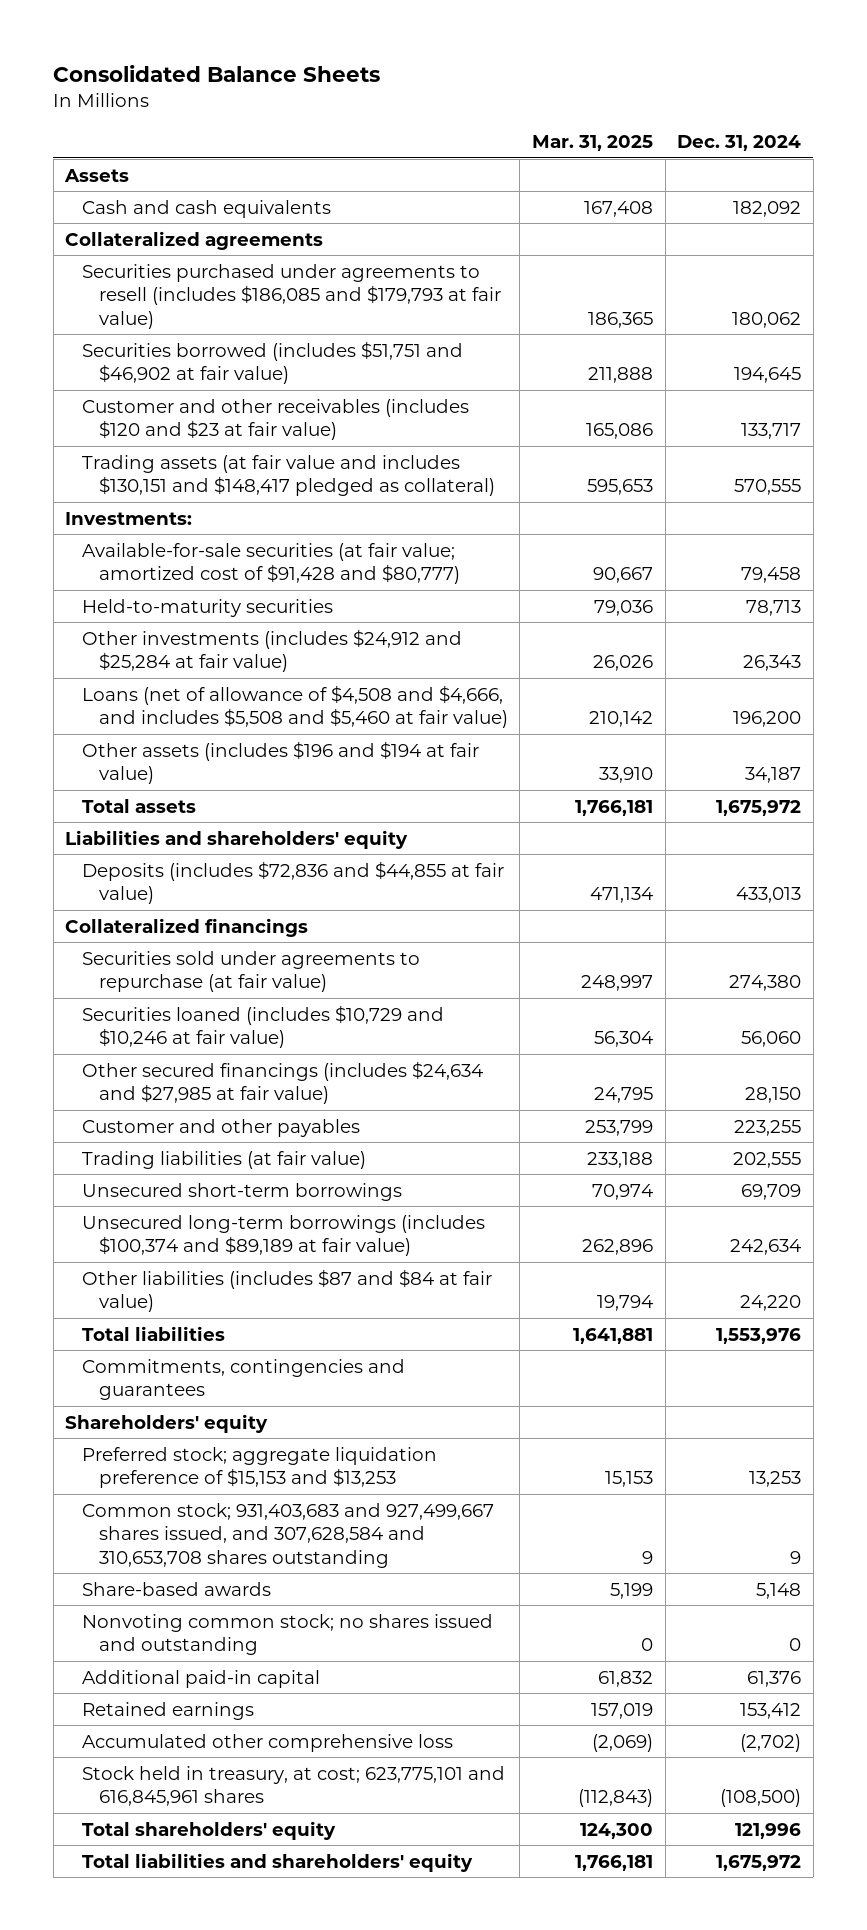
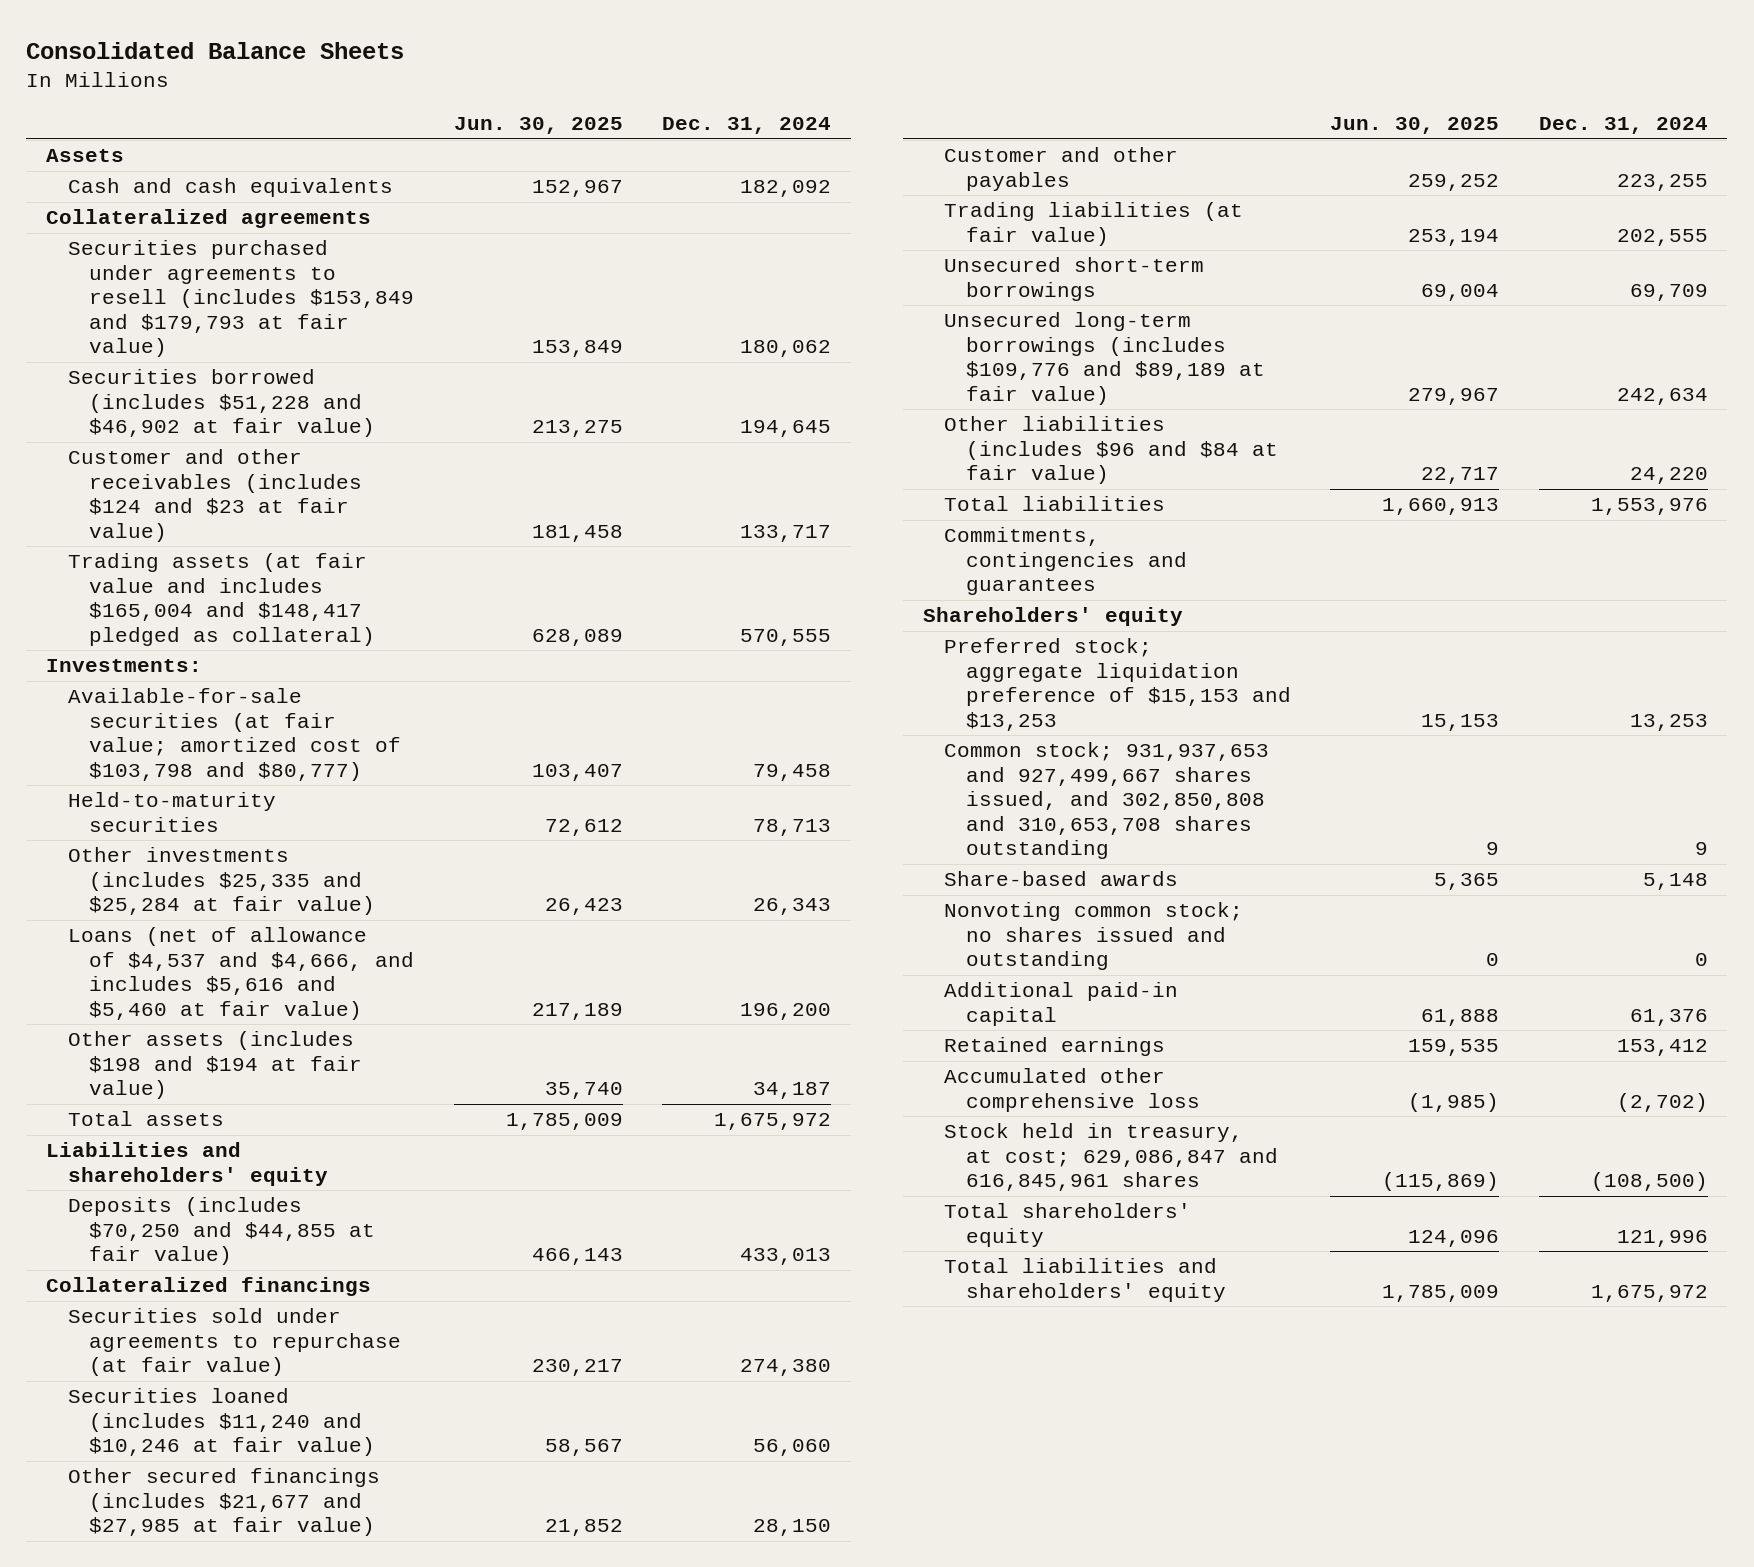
- | Mar. 31, 2025 | Dec. 31, 2024
+ | Jun. 30, 2025 | Dec. 31, 2024
- Securities purchased under agreements to resell (includes $186,085 and $179,793 at fair value) | 186,365 | 180,062
- Securities borrowed (includes $51,751 and $46,902 at fair value) | 211,888 | 194,645
- Customer and other receivables (includes $120 and $23 at fair value) | 165,086 | 133,717
- Trading assets (at fair value and includes $130,151 and $148,417 pledged as collateral) | 595,653 | 570,555
+ Securities purchased under agreements to resell (includes $153,849 and $179,793 at fair value) | 153,849 | 180,062
+ Securities borrowed (includes $51,228 and $46,902 at fair value) | 213,275 | 194,645
+ Customer and other receivables (includes $124 and $23 at fair value) | 181,458 | 133,717
+ Trading assets (at fair value and includes $165,004 and $148,417 pledged as collateral) | 628,089 | 570,555
- Available-for-sale securities (at fair value; amortized cost of $91,428 and $80,777) | 90,667 | 79,458
+ Available-for-sale securities (at fair value; amortized cost of $103,798 and $80,777) | 103,407 | 79,458
- Other investments (includes $24,912 and $25,284 at fair value) | 26,026 | 26,343
- Loans (net of allowance of $4,508 and $4,666, and includes $5,508 and $5,460 at fair value) | 210,142 | 196,200
- Other assets (includes $196 and $194 at fair value) | 33,910 | 34,187
+ Other investments (includes $25,335 and $25,284 at fair value) | 26,423 | 26,343
+ Loans (net of allowance of $4,537 and $4,666, and includes $5,616 and $5,460 at fair value) | 217,189 | 196,200
+ Other assets (includes $198 and $194 at fair value) | 35,740 | 34,187
- Deposits (includes $72,836 and $44,855 at fair value) | 471,134 | 433,013
+ Deposits (includes $70,250 and $44,855 at fair value) | 466,143 | 433,013
- Securities loaned (includes $10,729 and $10,246 at fair value) | 56,304 | 56,060
- Other secured financings (includes $24,634 and $27,985 at fair value) | 24,795 | 28,150
+ Securities loaned (includes $11,240 and $10,246 at fair value) | 58,567 | 56,060
+ Other secured financings (includes $21,677 and $27,985 at fair value) | 21,852 | 28,150
- Unsecured long-term borrowings (includes $100,374 and $89,189 at fair value) | 262,896 | 242,634
- Other liabilities (includes $87 and $84 at fair value) | 19,794 | 24,220
+ Unsecured long-term borrowings (includes $109,776 and $89,189 at fair value) | 279,967 | 242,634
+ Other liabilities (includes $96 and $84 at fair value) | 22,717 | 24,220
- Common stock; 931,403,683 and 927,499,667 shares issued, and 307,628,584 and 310,653,708 shares outstanding | 9 | 9
+ Common stock; 931,937,653 and 927,499,667 shares issued, and 302,850,808 and 310,653,708 shares outstanding | 9 | 9
- Stock held in treasury, at cost; 623,775,101 and 616,845,961 shares | (112,843) | (108,500)
+ Stock held in treasury, at cost; 629,086,847 and 616,845,961 shares | (115,869) | (108,500)

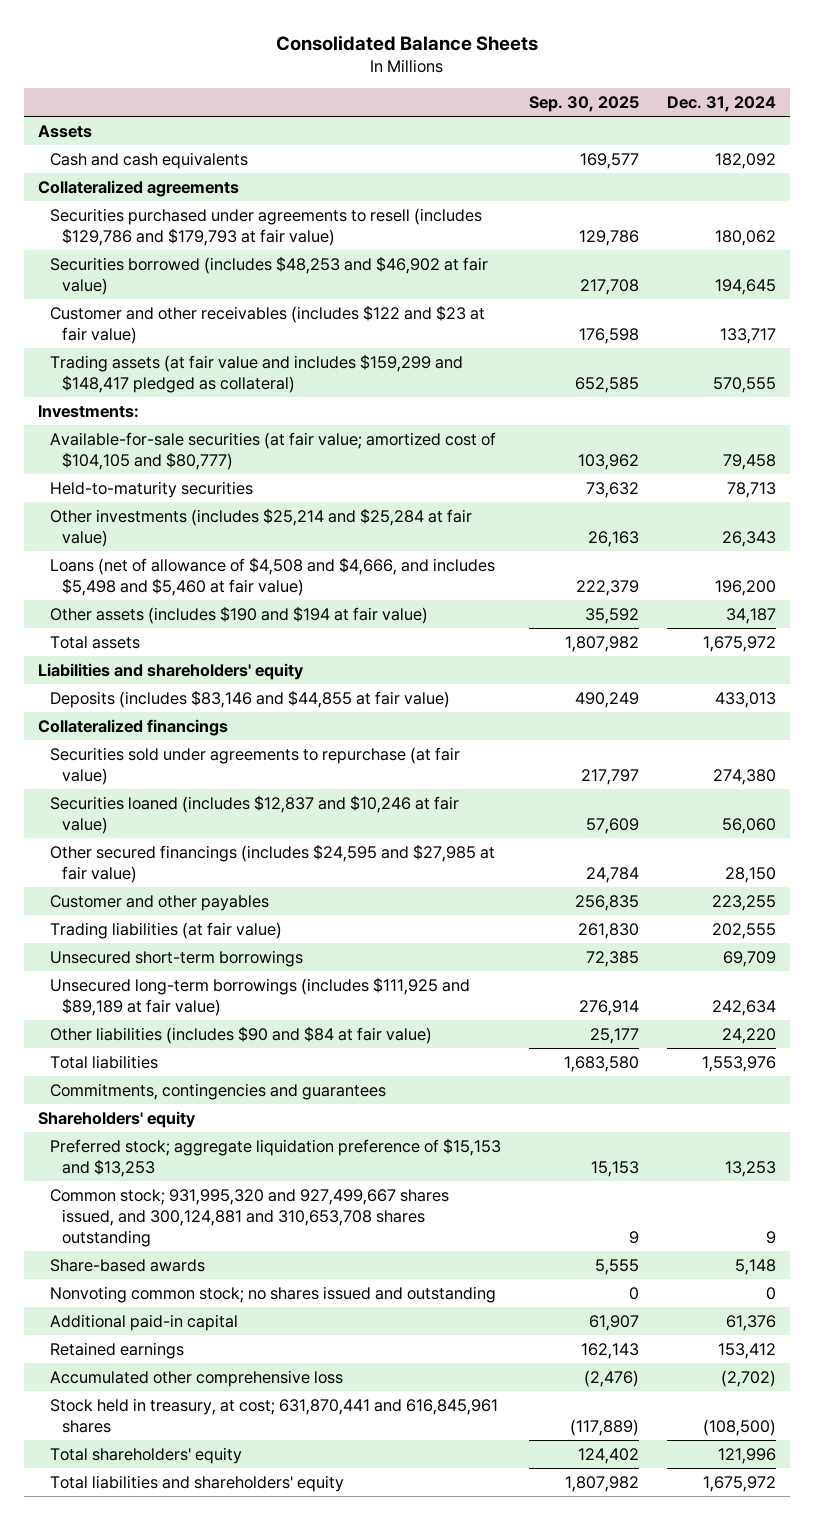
- | Jun. 30, 2025 | Dec. 31, 2024
+ | Sep. 30, 2025 | Dec. 31, 2024
- Securities purchased under agreements to resell (includes $153,849 and $179,793 at fair value) | 153,849 | 180,062
- Securities borrowed (includes $51,228 and $46,902 at fair value) | 213,275 | 194,645
- Customer and other receivables (includes $124 and $23 at fair value) | 181,458 | 133,717
- Trading assets (at fair value and includes $165,004 and $148,417 pledged as collateral) | 628,089 | 570,555
+ Securities purchased under agreements to resell (includes $129,786 and $179,793 at fair value) | 129,786 | 180,062
+ Securities borrowed (includes $48,253 and $46,902 at fair value) | 217,708 | 194,645
+ Customer and other receivables (includes $122 and $23 at fair value) | 176,598 | 133,717
+ Trading assets (at fair value and includes $159,299 and $148,417 pledged as collateral) | 652,585 | 570,555
- Available-for-sale securities (at fair value; amortized cost of $103,798 and $80,777) | 103,407 | 79,458
+ Available-for-sale securities (at fair value; amortized cost of $104,105 and $80,777) | 103,962 | 79,458
- Other investments (includes $25,335 and $25,284 at fair value) | 26,423 | 26,343
- Loans (net of allowance of $4,537 and $4,666, and includes $5,616 and $5,460 at fair value) | 217,189 | 196,200
- Other assets (includes $198 and $194 at fair value) | 35,740 | 34,187
+ Other investments (includes $25,214 and $25,284 at fair value) | 26,163 | 26,343
+ Loans (net of allowance of $4,508 and $4,666, and includes $5,498 and $5,460 at fair value) | 222,379 | 196,200
+ Other assets (includes $190 and $194 at fair value) | 35,592 | 34,187
- Deposits (includes $70,250 and $44,855 at fair value) | 466,143 | 433,013
+ Deposits (includes $83,146 and $44,855 at fair value) | 490,249 | 433,013
- Securities loaned (includes $11,240 and $10,246 at fair value) | 58,567 | 56,060
- Other secured financings (includes $21,677 and $27,985 at fair value) | 21,852 | 28,150
+ Securities loaned (includes $12,837 and $10,246 at fair value) | 57,609 | 56,060
+ Other secured financings (includes $24,595 and $27,985 at fair value) | 24,784 | 28,150
- Unsecured long-term borrowings (includes $109,776 and $89,189 at fair value) | 279,967 | 242,634
- Other liabilities (includes $96 and $84 at fair value) | 22,717 | 24,220
+ Unsecured long-term borrowings (includes $111,925 and $89,189 at fair value) | 276,914 | 242,634
+ Other liabilities (includes $90 and $84 at fair value) | 25,177 | 24,220
- Common stock; 931,937,653 and 927,499,667 shares issued, and 302,850,808 and 310,653,708 shares outstanding | 9 | 9
+ Common stock; 931,995,320 and 927,499,667 shares issued, and 300,124,881 and 310,653,708 shares outstanding | 9 | 9
- Stock held in treasury, at cost; 629,086,847 and 616,845,961 shares | (115,869) | (108,500)
+ Stock held in treasury, at cost; 631,870,441 and 616,845,961 shares | (117,889) | (108,500)

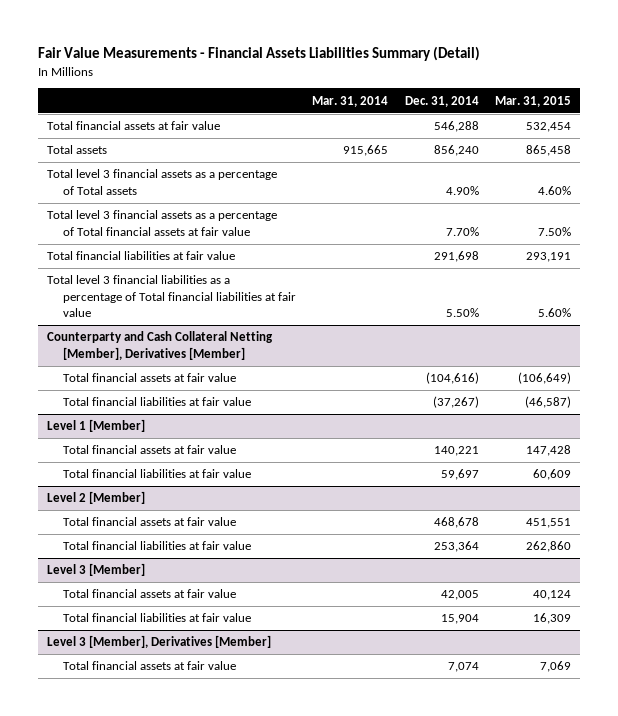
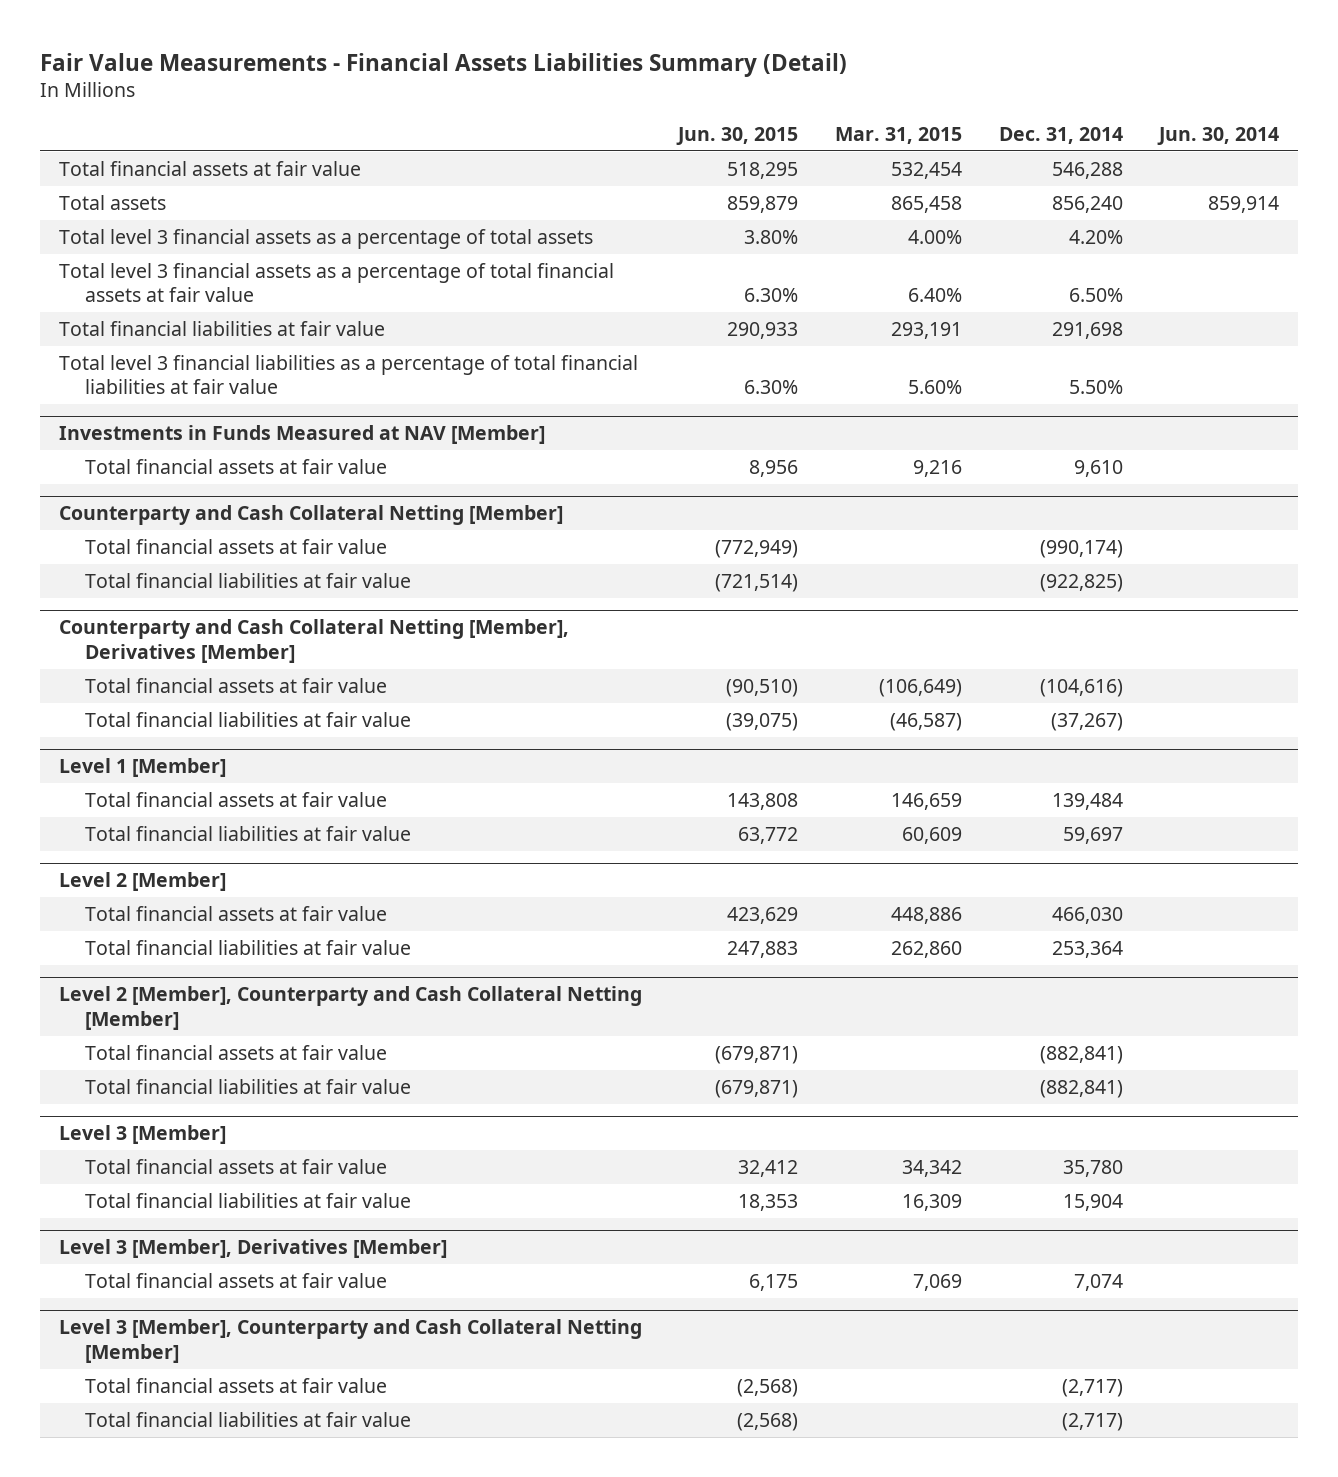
- | Mar. 31, 2014 | Dec. 31, 2014 | Mar. 31, 2015
+ | Jun. 30, 2015 | Mar. 31, 2015 | Dec. 31, 2014 | Jun. 30, 2014
- Total level 3 financial assets as a percentage of Total assets | | 4.90% | 4.60%
- Total level 3 financial assets as a percentage of Total financial assets at fair value | | 7.70% | 7.50%
+ Total level 3 financial assets as a percentage of total assets | 3.80% | 4.00% | 4.20% |
+ Total level 3 financial assets as a percentage of total financial assets at fair value | 6.30% | 6.40% | 6.50% |
- Total level 3 financial liabilities as a percentage of Total financial liabilities at fair value | | 5.50% | 5.60%
+ Total level 3 financial liabilities as a percentage of total financial liabilities at fair value | 6.30% | 5.60% | 5.50% |
+ Investments in Funds Measured at NAV [Member]
+ Total financial assets at fair value | 8,956 | 9,216 | 9,610 |
+ Counterparty and Cash Collateral Netting [Member]
+ Total financial assets at fair value | (772,949) | | (990,174) |
+ Total financial liabilities at fair value | (721,514) | | (922,825) |
@ Level 1 [Member]
- Total financial assets at fair value | | 140,221 | 147,428
+ Total financial assets at fair value | 143,808 | 146,659 | 139,484 |
@ Level 2 [Member]
- Total financial assets at fair value | | 468,678 | 451,551
+ Total financial assets at fair value | 423,629 | 448,886 | 466,030 |
+ Level 2 [Member], Counterparty and Cash Collateral Netting [Member]
+ Total financial assets at fair value | (679,871) | | (882,841) |
+ Total financial liabilities at fair value | (679,871) | | (882,841) |
@ Level 3 [Member]
- Total financial assets at fair value | | 42,005 | 40,124
+ Total financial assets at fair value | 32,412 | 34,342 | 35,780 |
+ Level 3 [Member], Counterparty and Cash Collateral Netting [Member]
+ Total financial assets at fair value | (2,568) | | (2,717) |
+ Total financial liabilities at fair value | (2,568) | | (2,717) |

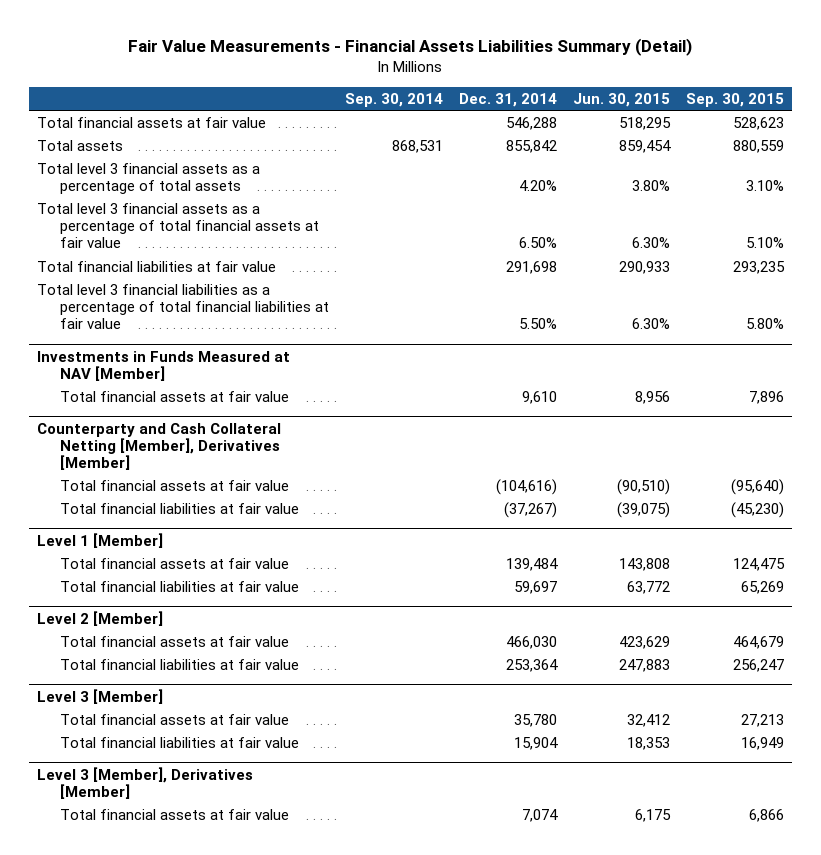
- | Jun. 30, 2015 | Mar. 31, 2015 | Dec. 31, 2014 | Jun. 30, 2014
+ | Sep. 30, 2014 | Dec. 31, 2014 | Jun. 30, 2015 | Sep. 30, 2015
- Total assets | 859,879 | 865,458 | 856,240 | 859,914
+ Total assets | 868,531 | 855,842 | 859,454 | 880,559
- Counterparty and Cash Collateral Netting [Member]
- Total financial assets at fair value | (772,949) | | (990,174) |
- Total financial liabilities at fair value | (721,514) | | (922,825) |
- Level 2 [Member], Counterparty and Cash Collateral Netting [Member]
- Total financial assets at fair value | (679,871) | | (882,841) |
- Total financial liabilities at fair value | (679,871) | | (882,841) |
- Level 3 [Member], Counterparty and Cash Collateral Netting [Member]
- Total financial assets at fair value | (2,568) | | (2,717) |
- Total financial liabilities at fair value | (2,568) | | (2,717) |

